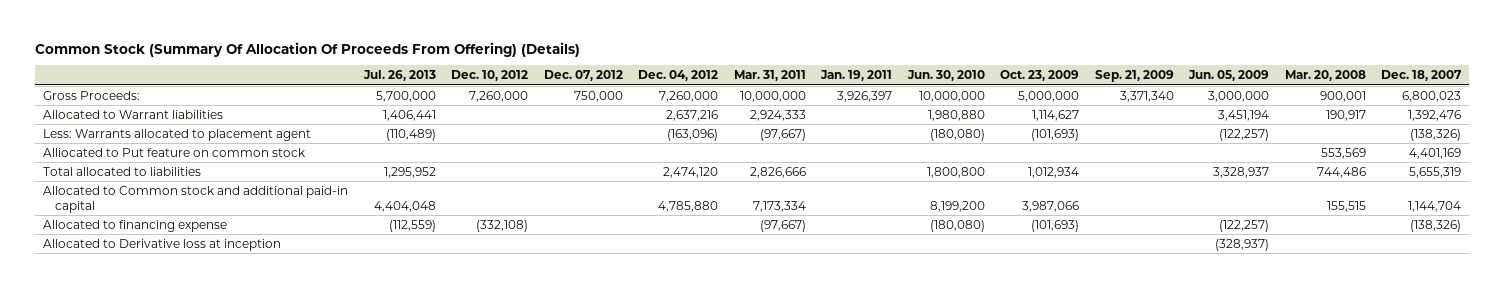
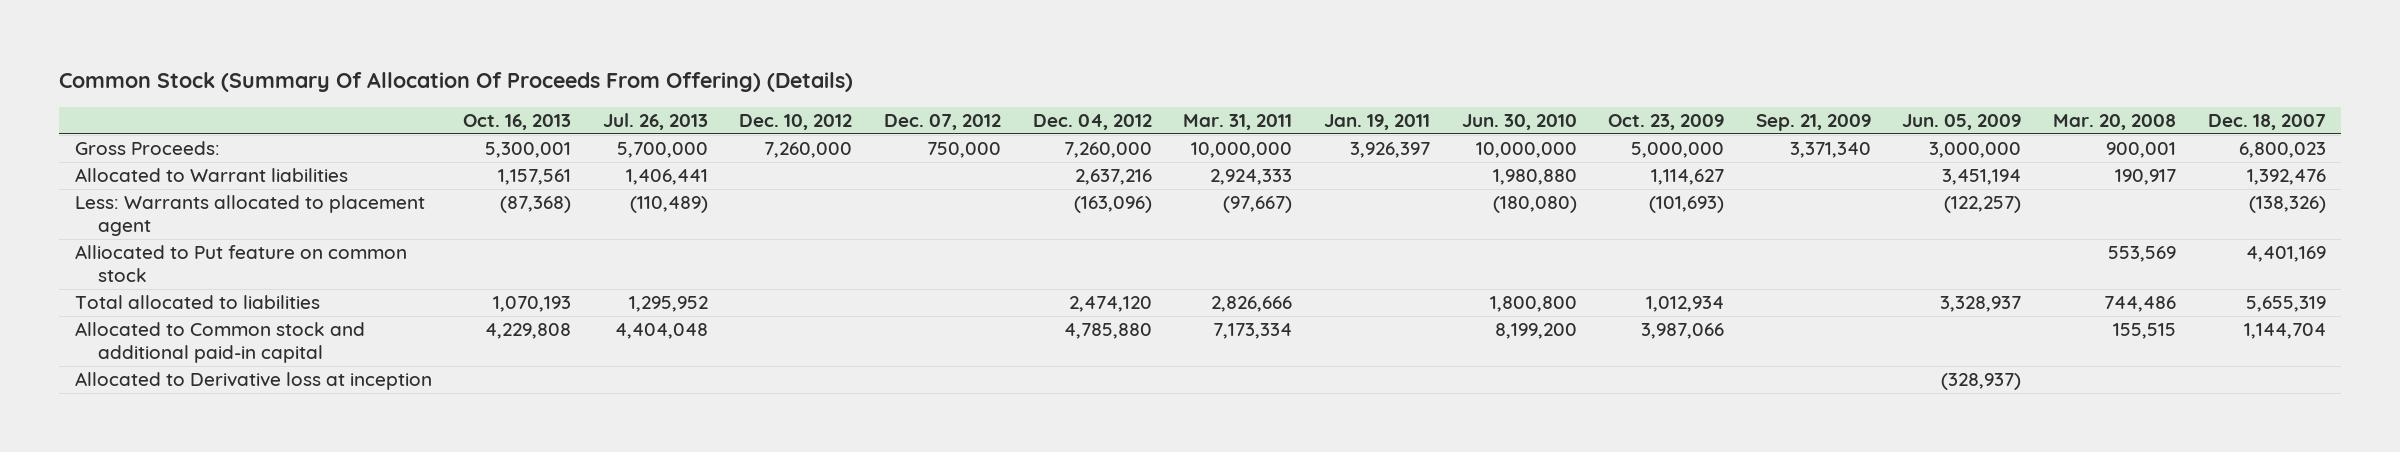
- | Jul. 26, 2013 | Dec. 10, 2012 | Dec. 07, 2012 | Dec. 04, 2012 | Mar. 31, 2011 | Jan. 19, 2011 | Jun. 30, 2010 | Oct. 23, 2009 | Sep. 21, 2009 | Jun. 05, 2009 | Mar. 20, 2008 | Dec. 18, 2007
+ | Oct. 16, 2013 | Jul. 26, 2013 | Dec. 10, 2012 | Dec. 07, 2012 | Dec. 04, 2012 | Mar. 31, 2011 | Jan. 19, 2011 | Jun. 30, 2010 | Oct. 23, 2009 | Sep. 21, 2009 | Jun. 05, 2009 | Mar. 20, 2008 | Dec. 18, 2007
- Allocated to financing expense | (112,559) | (332,108) | | | (97,667) | | (180,080) | (101,693) | | (122,257) | | (138,326)

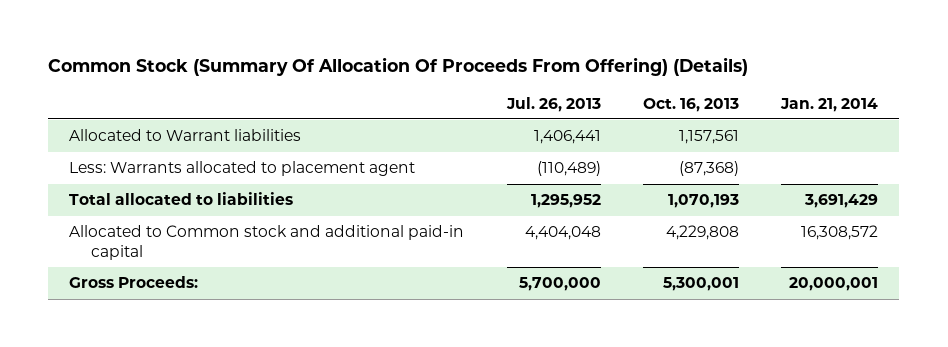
- | Oct. 16, 2013 | Jul. 26, 2013 | Dec. 10, 2012 | Dec. 07, 2012 | Dec. 04, 2012 | Mar. 31, 2011 | Jan. 19, 2011 | Jun. 30, 2010 | Oct. 23, 2009 | Sep. 21, 2009 | Jun. 05, 2009 | Mar. 20, 2008 | Dec. 18, 2007
+ | Jul. 26, 2013 | Oct. 16, 2013 | Jan. 21, 2014
- Alliocated to Put feature on common stock | | | | | | | | | | | | 553,569 | 4,401,169
- Allocated to Derivative loss at inception | | | | | | | | | | | (328,937) | |
moved down: Gross Proceeds: | 5,700,000 | 5,300,001 | 20,000,001

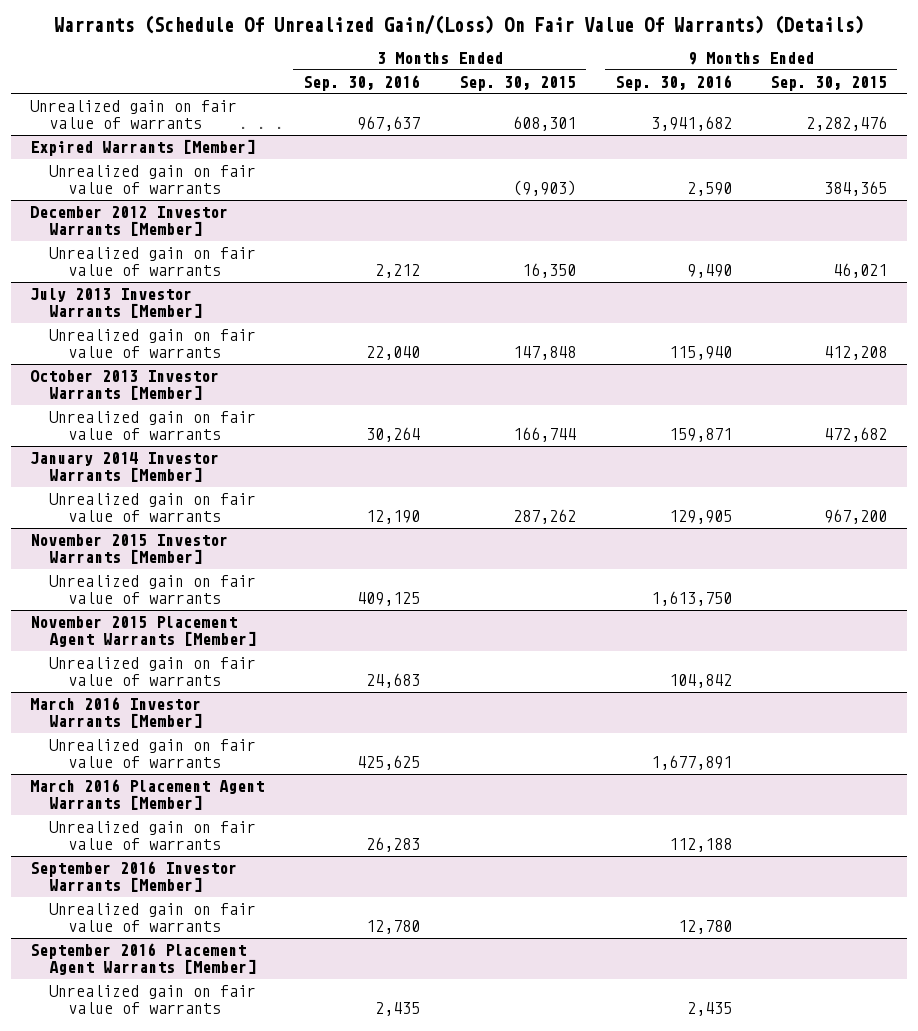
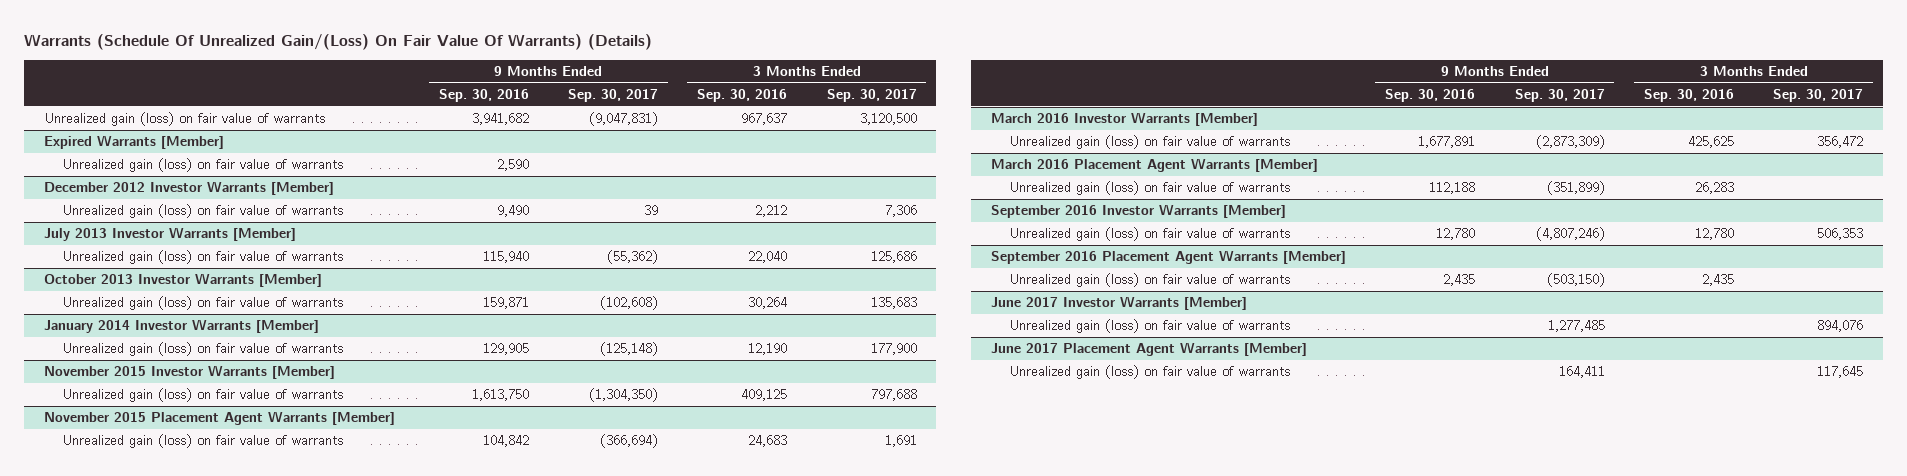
- | 3 Months Ended Sep. 30, 2016 | 3 Months Ended Sep. 30, 2015 | 9 Months Ended Sep. 30, 2016 | 9 Months Ended Sep. 30, 2015
+ | 9 Months Ended Sep. 30, 2016 | 9 Months Ended Sep. 30, 2017 | 3 Months Ended Sep. 30, 2016 | 3 Months Ended Sep. 30, 2017
- Unrealized gain on fair value of warrants | 967,637 | 608,301 | 3,941,682 | 2,282,476
+ Unrealized gain (loss) on fair value of warrants | 3,941,682 | (9,047,831) | 967,637 | 3,120,500
@ Expired Warrants [Member]
- Unrealized gain on fair value of warrants | | (9,903) | 2,590 | 384,365
+ Unrealized gain (loss) on fair value of warrants | 2,590 | | |
@ December 2012 Investor Warrants [Member]
- Unrealized gain on fair value of warrants | 2,212 | 16,350 | 9,490 | 46,021
+ Unrealized gain (loss) on fair value of warrants | 9,490 | 39 | 2,212 | 7,306
@ July 2013 Investor Warrants [Member]
- Unrealized gain on fair value of warrants | 22,040 | 147,848 | 115,940 | 412,208
+ Unrealized gain (loss) on fair value of warrants | 115,940 | (55,362) | 22,040 | 125,686
@ October 2013 Investor Warrants [Member]
- Unrealized gain on fair value of warrants | 30,264 | 166,744 | 159,871 | 472,682
+ Unrealized gain (loss) on fair value of warrants | 159,871 | (102,608) | 30,264 | 135,683
@ January 2014 Investor Warrants [Member]
- Unrealized gain on fair value of warrants | 12,190 | 287,262 | 129,905 | 967,200
+ Unrealized gain (loss) on fair value of warrants | 129,905 | (125,148) | 12,190 | 177,900
@ November 2015 Investor Warrants [Member]
- Unrealized gain on fair value of warrants | 409,125 | | 1,613,750 |
+ Unrealized gain (loss) on fair value of warrants | 1,613,750 | (1,304,350) | 409,125 | 797,688
@ November 2015 Placement Agent Warrants [Member]
- Unrealized gain on fair value of warrants | 24,683 | | 104,842 |
+ Unrealized gain (loss) on fair value of warrants | 104,842 | (366,694) | 24,683 | 1,691
@ March 2016 Investor Warrants [Member]
- Unrealized gain on fair value of warrants | 425,625 | | 1,677,891 |
+ Unrealized gain (loss) on fair value of warrants | 1,677,891 | (2,873,309) | 425,625 | 356,472
@ March 2016 Placement Agent Warrants [Member]
- Unrealized gain on fair value of warrants | 26,283 | | 112,188 |
+ Unrealized gain (loss) on fair value of warrants | 112,188 | (351,899) | 26,283 |
@ September 2016 Investor Warrants [Member]
- Unrealized gain on fair value of warrants | 12,780 | | 12,780 |
+ Unrealized gain (loss) on fair value of warrants | 12,780 | (4,807,246) | 12,780 | 506,353
@ September 2016 Placement Agent Warrants [Member]
- Unrealized gain on fair value of warrants | 2,435 | | 2,435 |
+ Unrealized gain (loss) on fair value of warrants | 2,435 | (503,150) | 2,435 |
+ June 2017 Investor Warrants [Member]
+ Unrealized gain (loss) on fair value of warrants | | 1,277,485 | | 894,076
+ June 2017 Placement Agent Warrants [Member]
+ Unrealized gain (loss) on fair value of warrants | | 164,411 | | 117,645

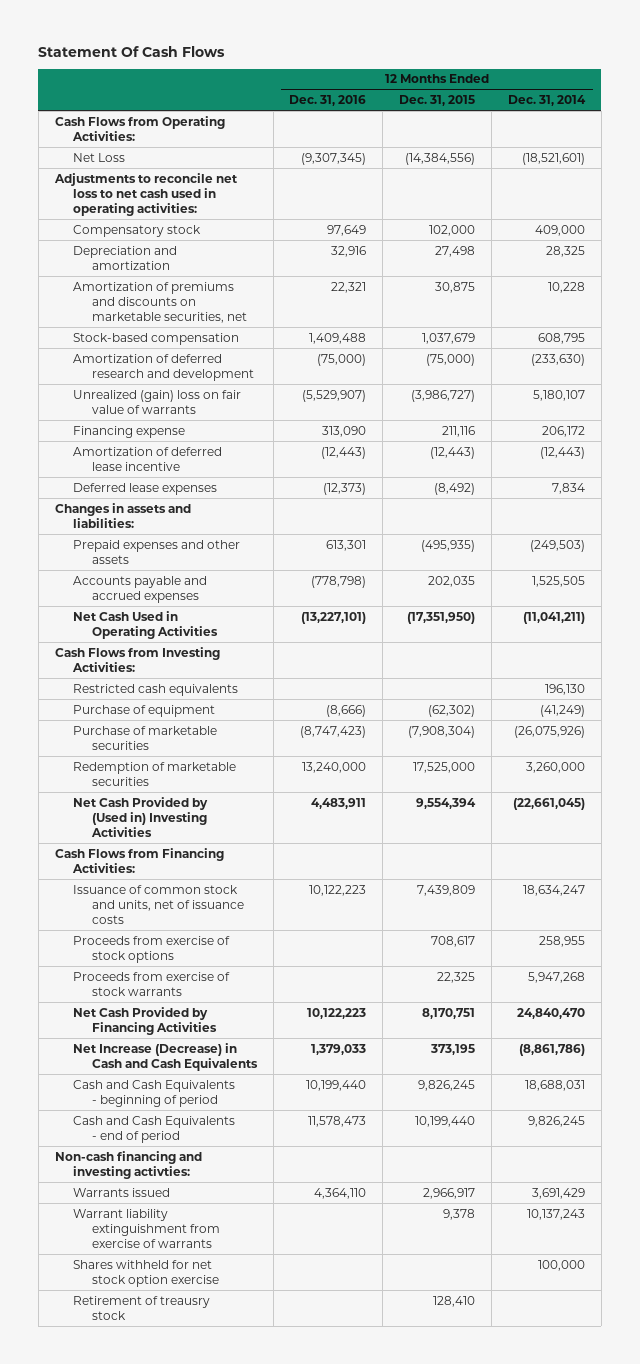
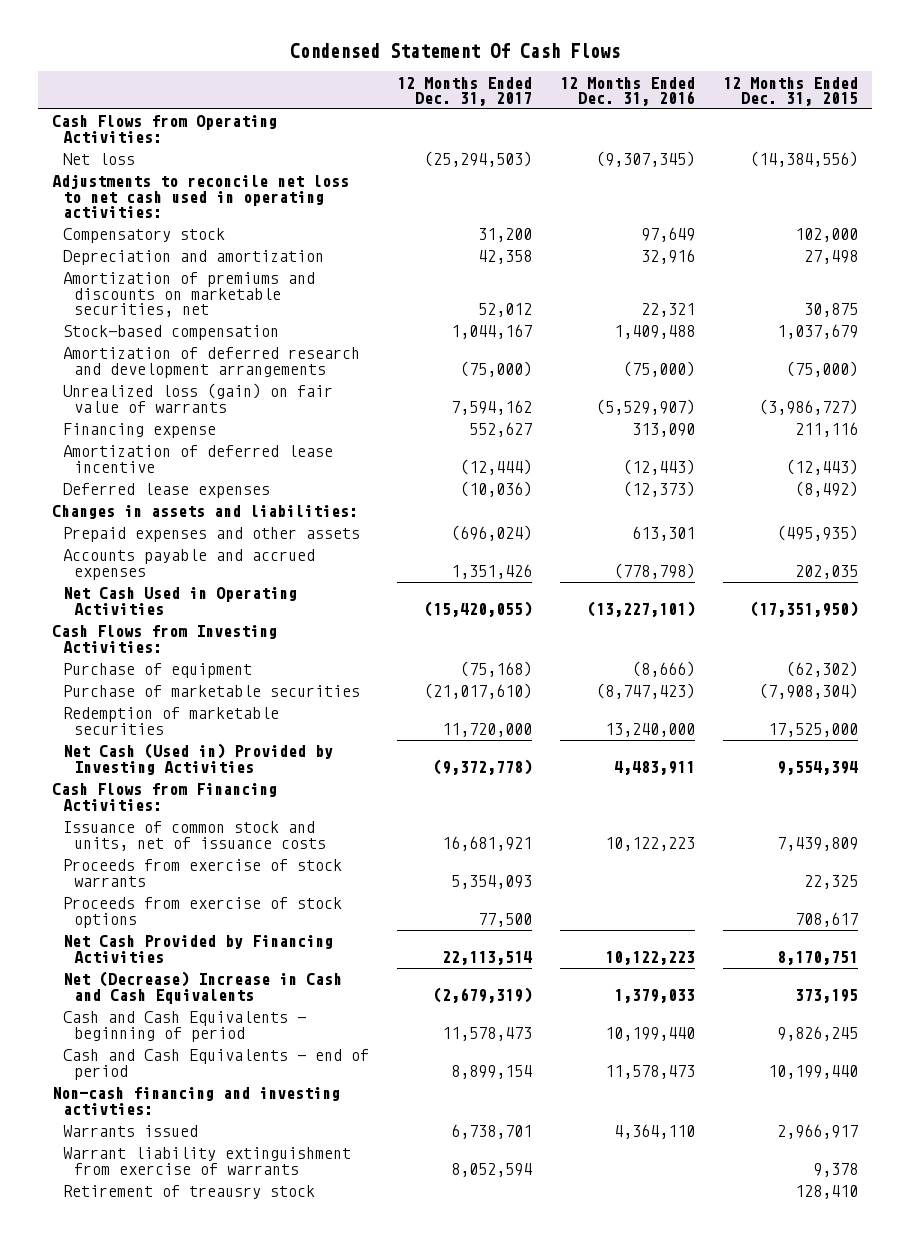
- Statement Of Cash Flows
+ Condensed Statement Of Cash Flows
- | 12 Months Ended Dec. 31, 2016 | 12 Months Ended Dec. 31, 2015 | 12 Months Ended Dec. 31, 2014
+ | 12 Months Ended Dec. 31, 2017 | 12 Months Ended Dec. 31, 2016 | 12 Months Ended Dec. 31, 2015
- Net Loss | (9,307,345) | (14,384,556) | (18,521,601)
+ Net loss | (25,294,503) | (9,307,345) | (14,384,556)
- Amortization of deferred research and development | (75,000) | (75,000) | (233,630)
- Unrealized (gain) loss on fair value of warrants | (5,529,907) | (3,986,727) | 5,180,107
+ Amortization of deferred research and development arrangements | (75,000) | (75,000) | (75,000)
+ Unrealized loss (gain) on fair value of warrants | 7,594,162 | (5,529,907) | (3,986,727)
- Restricted cash equivalents | | | 196,130
- Net Cash Provided by (Used in) Investing Activities | 4,483,911 | 9,554,394 | (22,661,045)
+ Net Cash (Used in) Provided by Investing Activities | (9,372,778) | 4,483,911 | 9,554,394
moved down: Proceeds from exercise of stock options | 77,500 | | 708,617
- Net Increase (Decrease) in Cash and Cash Equivalents | 1,379,033 | 373,195 | (8,861,786)
+ Net (Decrease) Increase in Cash and Cash Equivalents | (2,679,319) | 1,379,033 | 373,195
- Shares withheld for net stock option exercise | | | 100,000

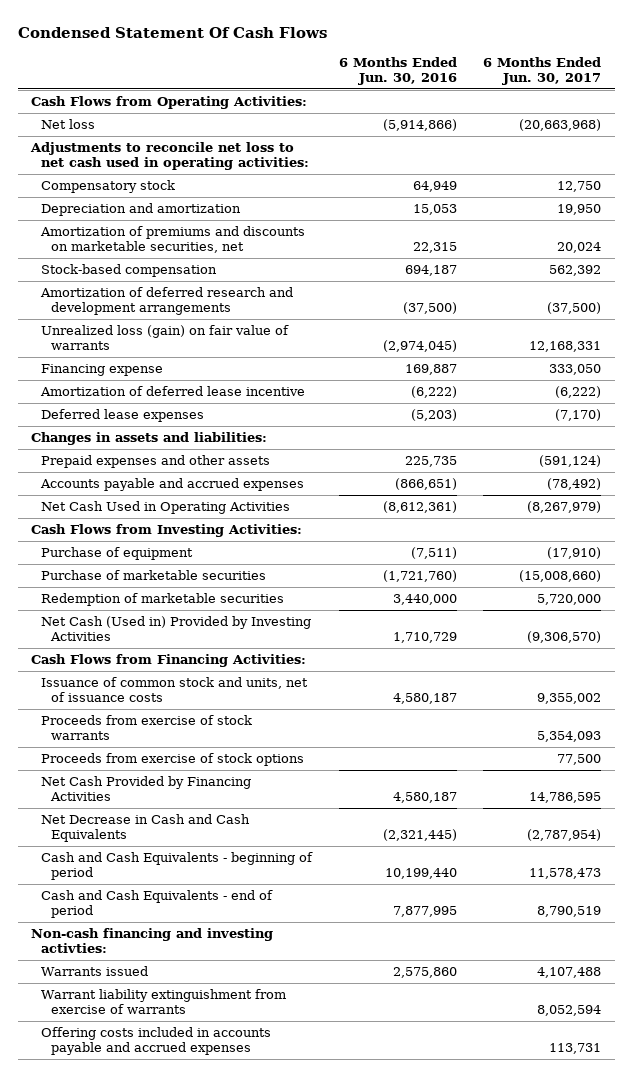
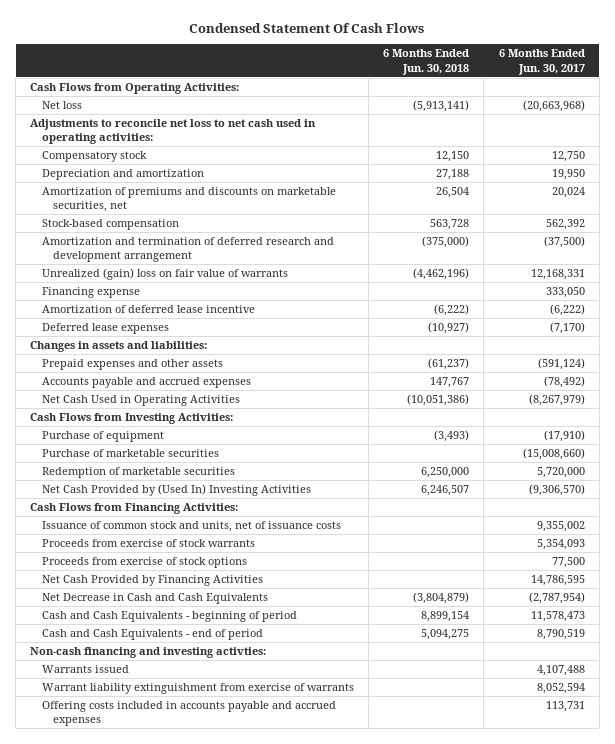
- | 6 Months Ended Jun. 30, 2016 | 6 Months Ended Jun. 30, 2017
+ | 6 Months Ended Jun. 30, 2018 | 6 Months Ended Jun. 30, 2017
- Amortization of deferred research and development arrangements | (37,500) | (37,500)
- Unrealized loss (gain) on fair value of warrants | (2,974,045) | 12,168,331
+ Amortization and termination of deferred research and development arrangement | (375,000) | (37,500)
+ Unrealized (gain) loss on fair value of warrants | (4,462,196) | 12,168,331
- Net Cash (Used in) Provided by Investing Activities | 1,710,729 | (9,306,570)
+ Net Cash Provided by (Used In) Investing Activities | 6,246,507 | (9,306,570)

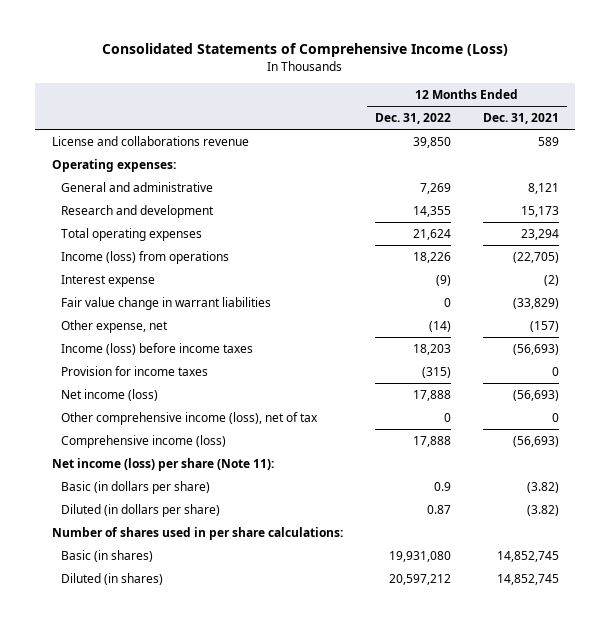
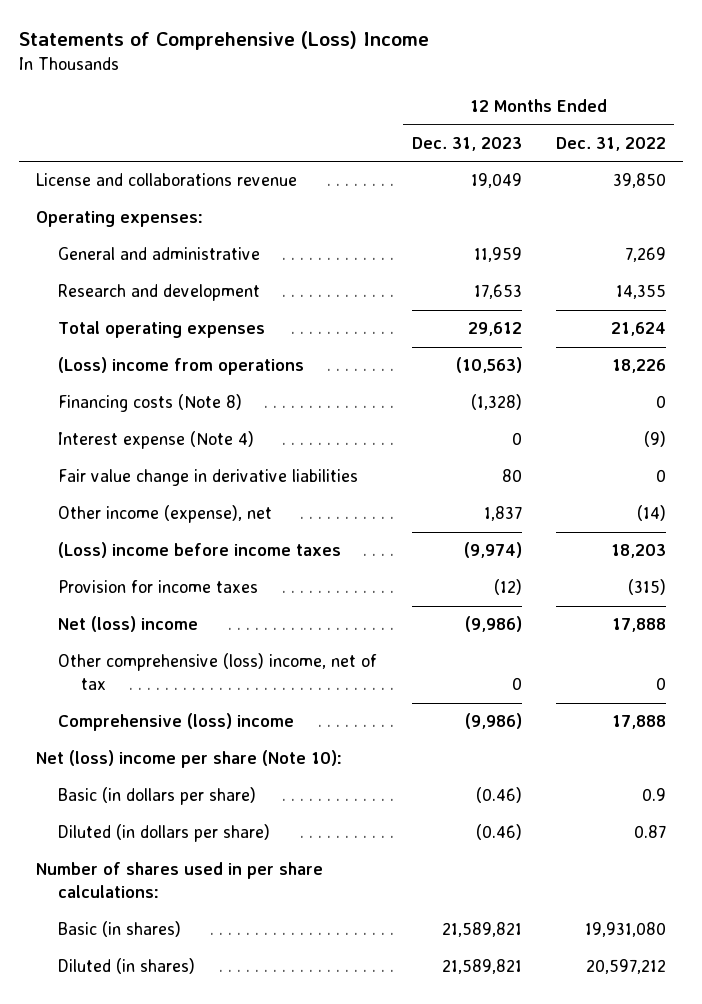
- Consolidated Statements of Comprehensive Income (Loss)
+ Statements of Comprehensive (Loss) Income
- | 12 Months Ended Dec. 31, 2022 | 12 Months Ended Dec. 31, 2021
+ | 12 Months Ended Dec. 31, 2023 | 12 Months Ended Dec. 31, 2022
- Income (loss) from operations | 18,226 | (22,705)
- Interest expense | (9) | (2)
- Fair value change in warrant liabilities | 0 | (33,829)
- Other expense, net | (14) | (157)
- Income (loss) before income taxes | 18,203 | (56,693)
+ (Loss) income from operations | (10,563) | 18,226
+ Financing costs (Note 8) | (1,328) | 0
+ Interest expense (Note 4) | 0 | (9)
+ Fair value change in derivative liabilities | 80 | 0
+ Other income (expense), net | 1,837 | (14)
+ (Loss) income before income taxes | (9,974) | 18,203
- Net income (loss) | 17,888 | (56,693)
- Other comprehensive income (loss), net of tax | 0 | 0
- Comprehensive income (loss) | 17,888 | (56,693)
- Net income (loss) per share (Note 11):
+ Net (loss) income | (9,986) | 17,888
+ Other comprehensive (loss) income, net of tax | 0 | 0
+ Comprehensive (loss) income | (9,986) | 17,888
+ Net (loss) income per share (Note 10):

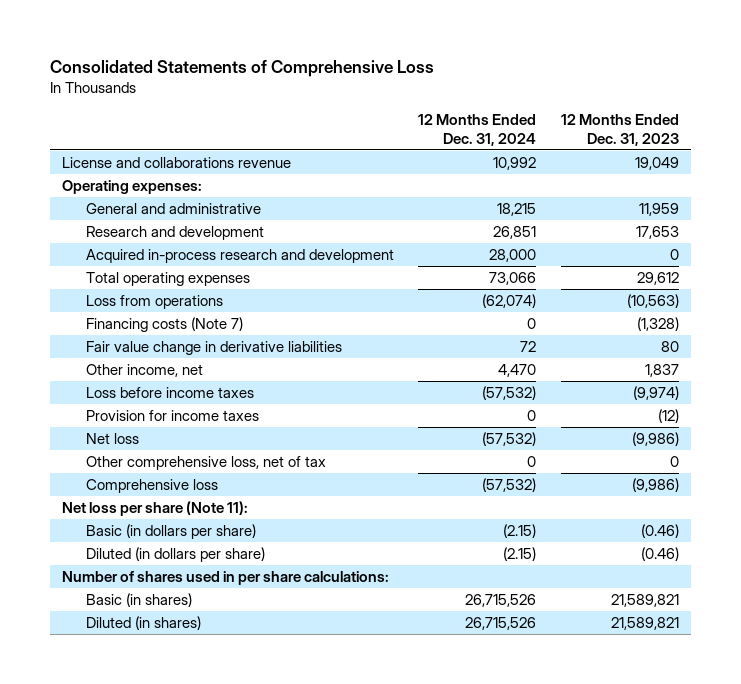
- Statements of Comprehensive (Loss) Income
+ Consolidated Statements of Comprehensive Loss
- | 12 Months Ended Dec. 31, 2023 | 12 Months Ended Dec. 31, 2022
+ | 12 Months Ended Dec. 31, 2024 | 12 Months Ended Dec. 31, 2023
+ Acquired in-process research and development | 28,000 | 0
- (Loss) income from operations | (10,563) | 18,226
- Financing costs (Note 8) | (1,328) | 0
- Interest expense (Note 4) | 0 | (9)
+ Loss from operations | (62,074) | (10,563)
+ Financing costs (Note 7) | 0 | (1,328)
- Other income (expense), net | 1,837 | (14)
- (Loss) income before income taxes | (9,974) | 18,203
+ Other income, net | 4,470 | 1,837
+ Loss before income taxes | (57,532) | (9,974)
- Net (loss) income | (9,986) | 17,888
- Other comprehensive (loss) income, net of tax | 0 | 0
- Comprehensive (loss) income | (9,986) | 17,888
- Net (loss) income per share (Note 10):
+ Net loss | (57,532) | (9,986)
+ Other comprehensive loss, net of tax | 0 | 0
+ Comprehensive loss | (57,532) | (9,986)
+ Net loss per share (Note 11):

